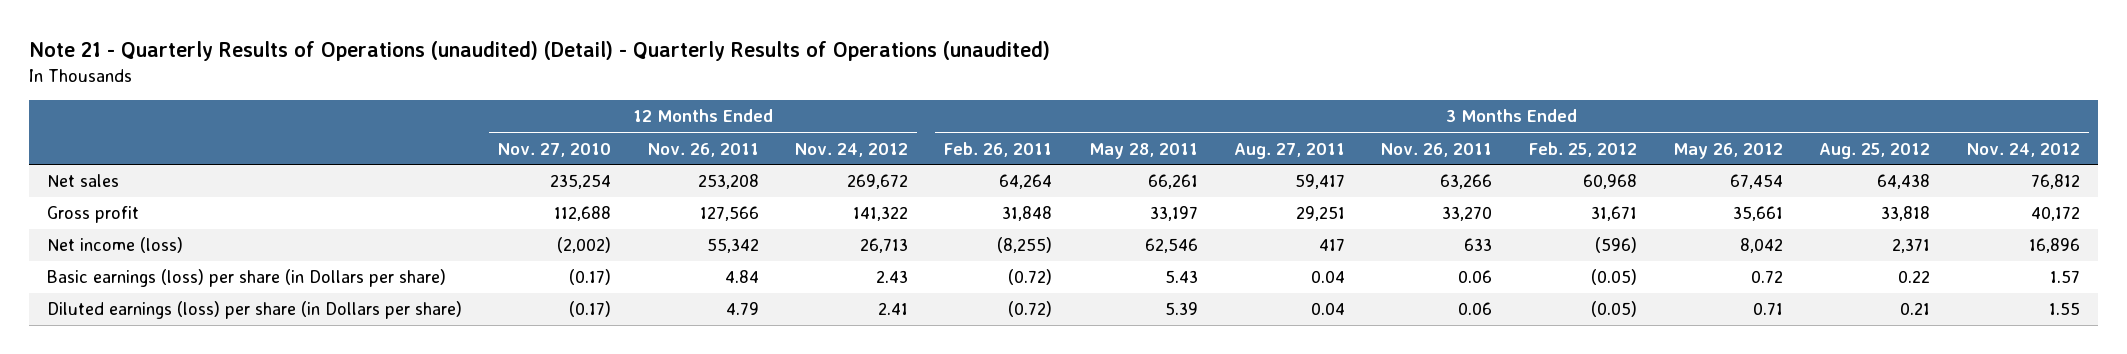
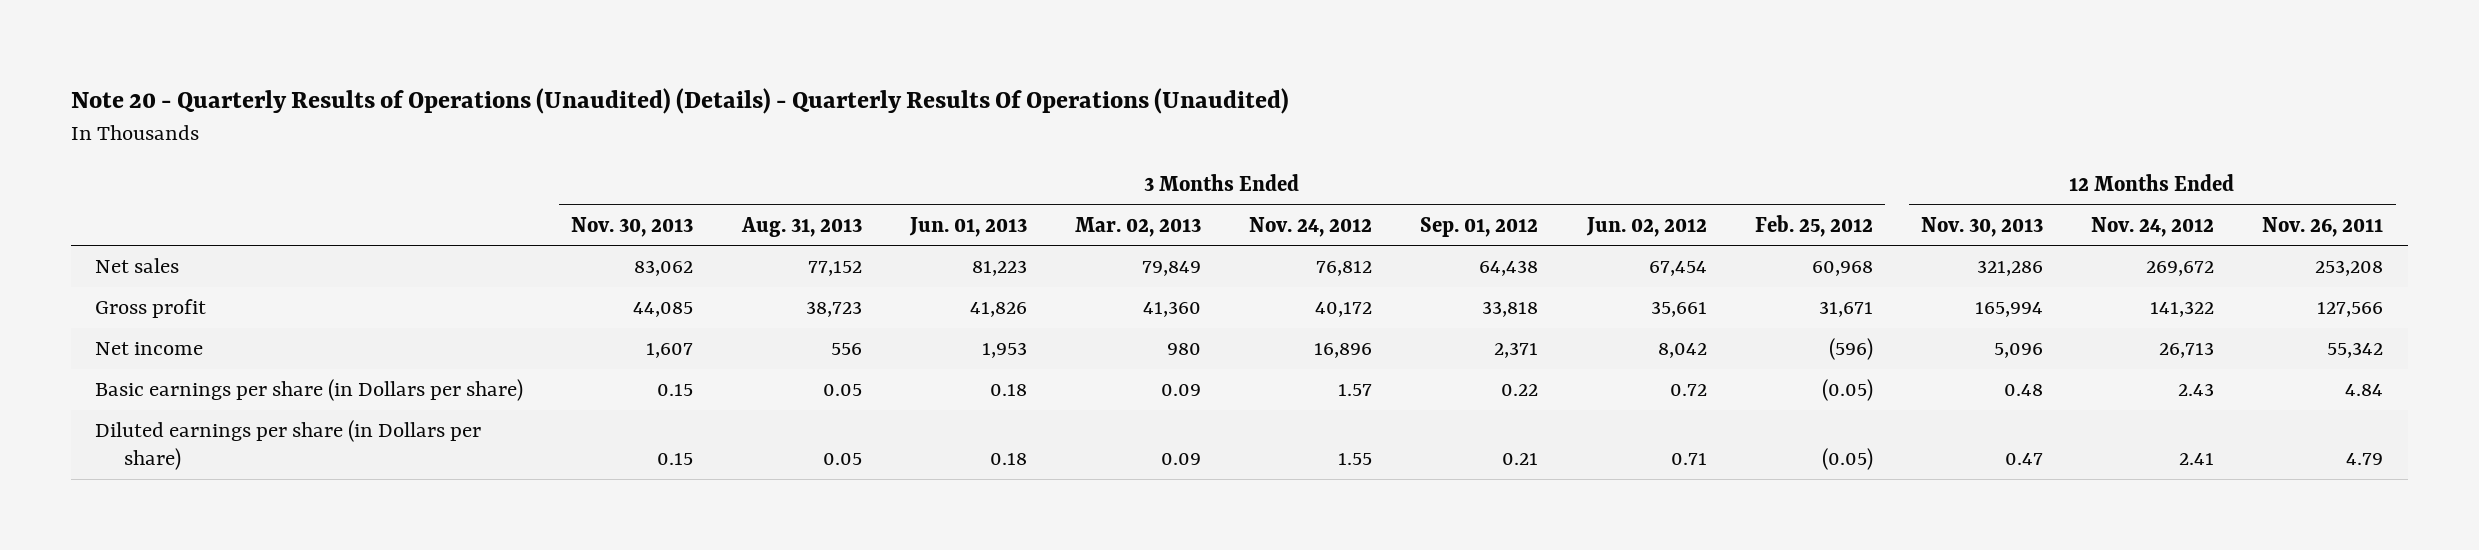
- Note 21 - Quarterly Results of Operations (unaudited) (Detail) - Quarterly Results of Operations (unaudited)
+ Note 20 - Quarterly Results of Operations (Unaudited) (Details) - Quarterly Results Of Operations (Unaudited)
- | 12 Months Ended Nov. 27, 2010 | 12 Months Ended Nov. 26, 2011 | 12 Months Ended Nov. 24, 2012 | 3 Months Ended Feb. 26, 2011 | 3 Months Ended May 28, 2011 | 3 Months Ended Aug. 27, 2011 | 3 Months Ended Nov. 26, 2011 | 3 Months Ended Feb. 25, 2012 | 3 Months Ended May 26, 2012 | 3 Months Ended Aug. 25, 2012 | 3 Months Ended Nov. 24, 2012
+ | 3 Months Ended Nov. 30, 2013 | 3 Months Ended Aug. 31, 2013 | 3 Months Ended Jun. 01, 2013 | 3 Months Ended Mar. 02, 2013 | 3 Months Ended Nov. 24, 2012 | 3 Months Ended Sep. 01, 2012 | 3 Months Ended Jun. 02, 2012 | 3 Months Ended Feb. 25, 2012 | 12 Months Ended Nov. 30, 2013 | 12 Months Ended Nov. 24, 2012 | 12 Months Ended Nov. 26, 2011
- Net income (loss) | (2,002) | 55,342 | 26,713 | (8,255) | 62,546 | 417 | 633 | (596) | 8,042 | 2,371 | 16,896
- Basic earnings (loss) per share (in Dollars per share) | (0.17) | 4.84 | 2.43 | (0.72) | 5.43 | 0.04 | 0.06 | (0.05) | 0.72 | 0.22 | 1.57
- Diluted earnings (loss) per share (in Dollars per share) | (0.17) | 4.79 | 2.41 | (0.72) | 5.39 | 0.04 | 0.06 | (0.05) | 0.71 | 0.21 | 1.55
+ Net income | 1,607 | 556 | 1,953 | 980 | 16,896 | 2,371 | 8,042 | (596) | 5,096 | 26,713 | 55,342
+ Basic earnings per share (in Dollars per share) | 0.15 | 0.05 | 0.18 | 0.09 | 1.57 | 0.22 | 0.72 | (0.05) | 0.48 | 2.43 | 4.84
+ Diluted earnings per share (in Dollars per share) | 0.15 | 0.05 | 0.18 | 0.09 | 1.55 | 0.21 | 0.71 | (0.05) | 0.47 | 2.41 | 4.79

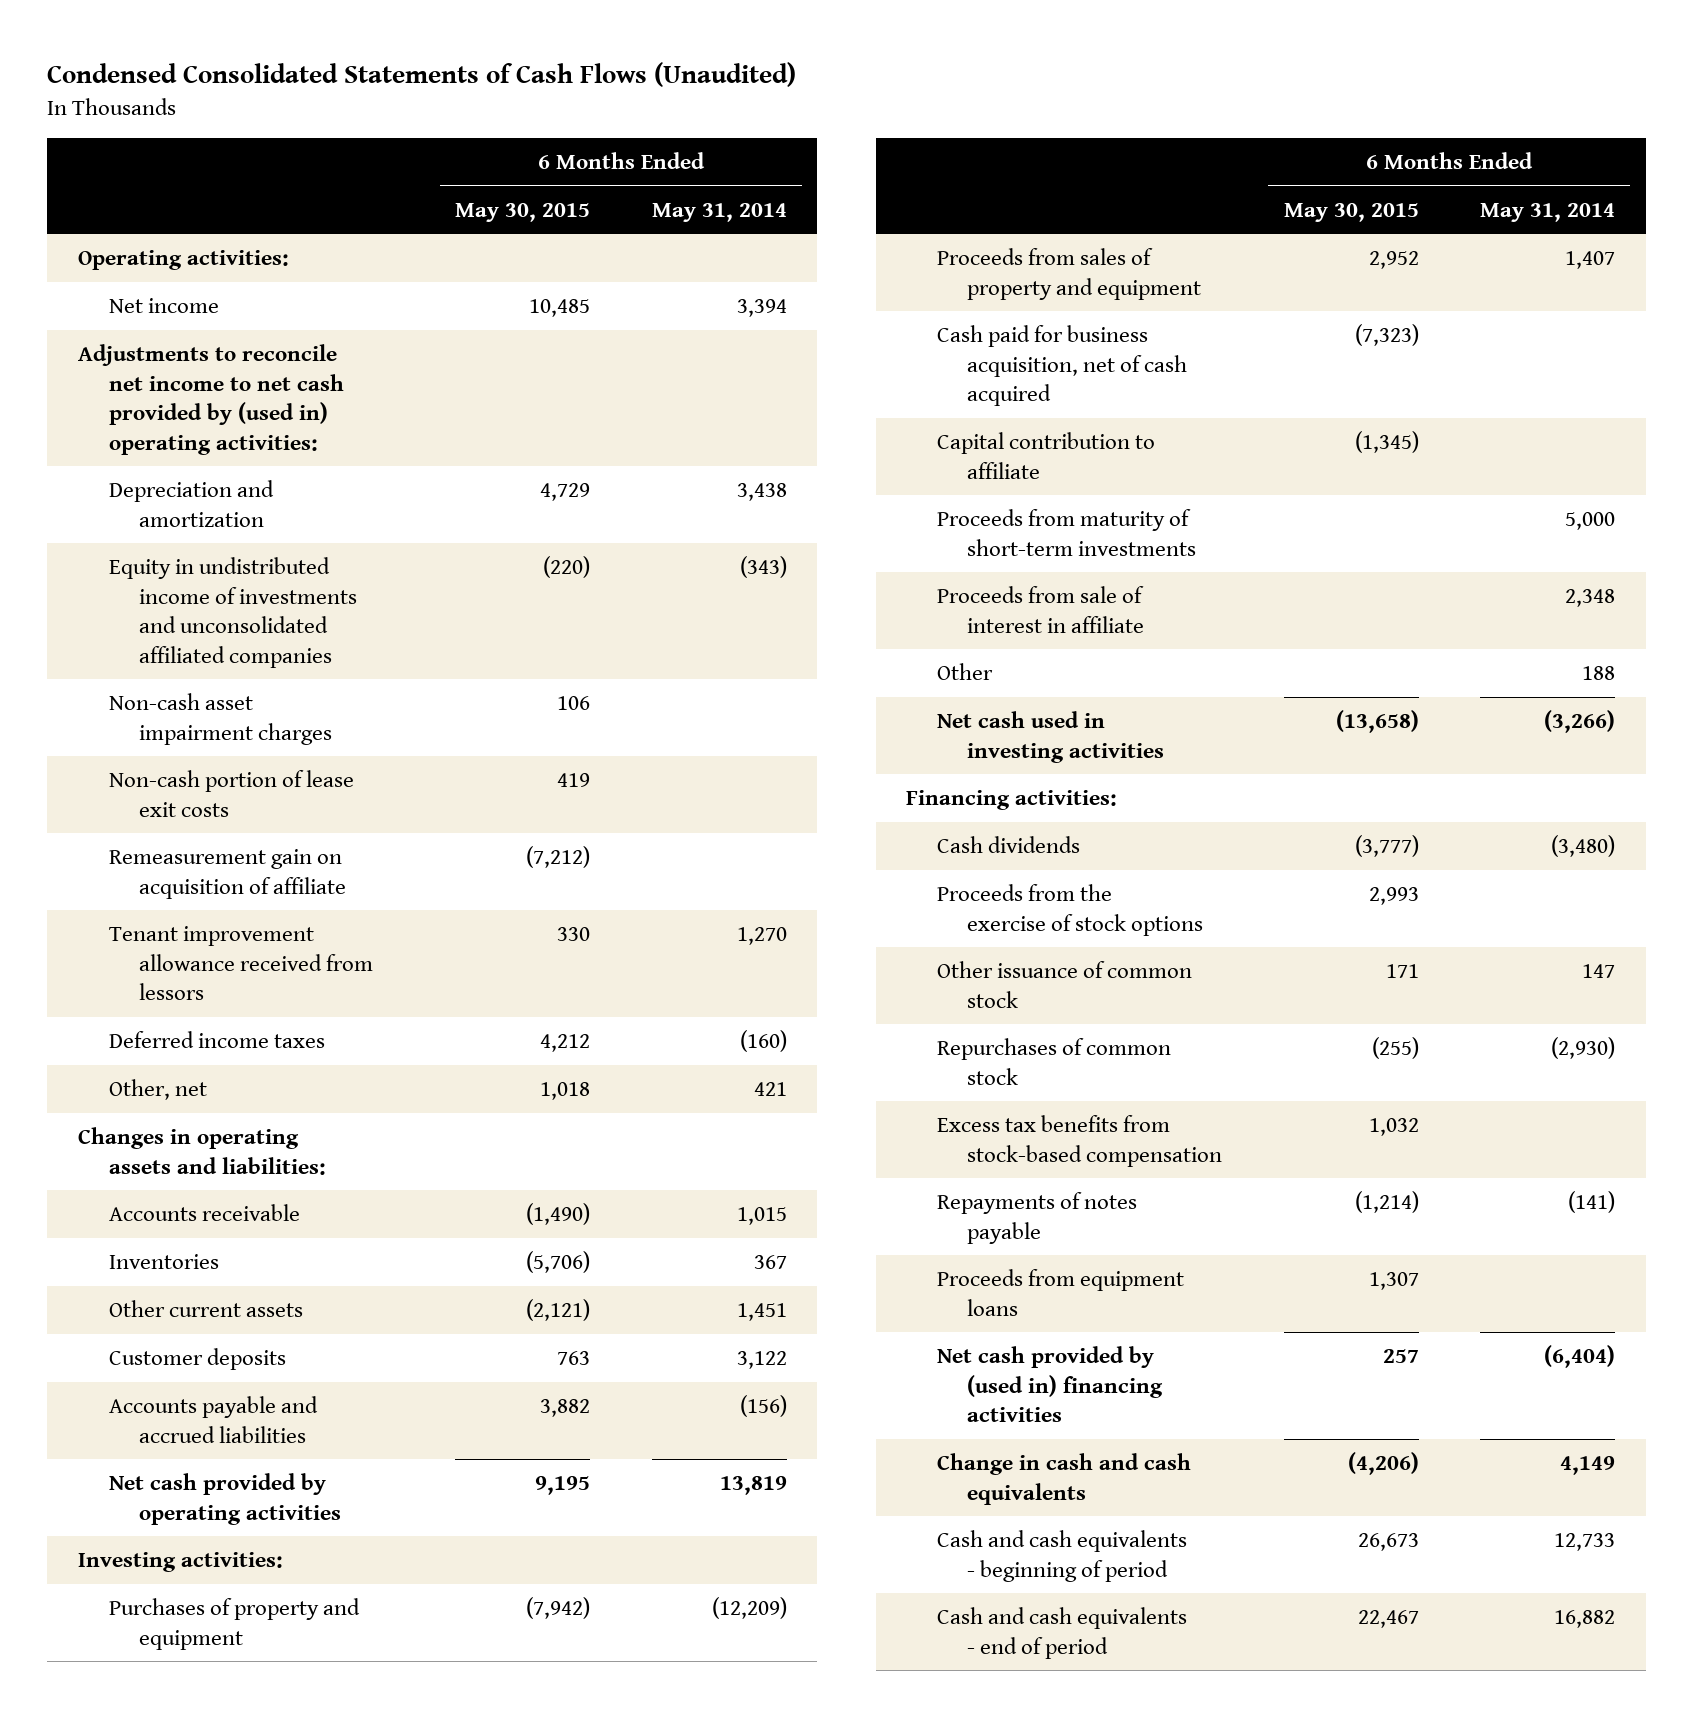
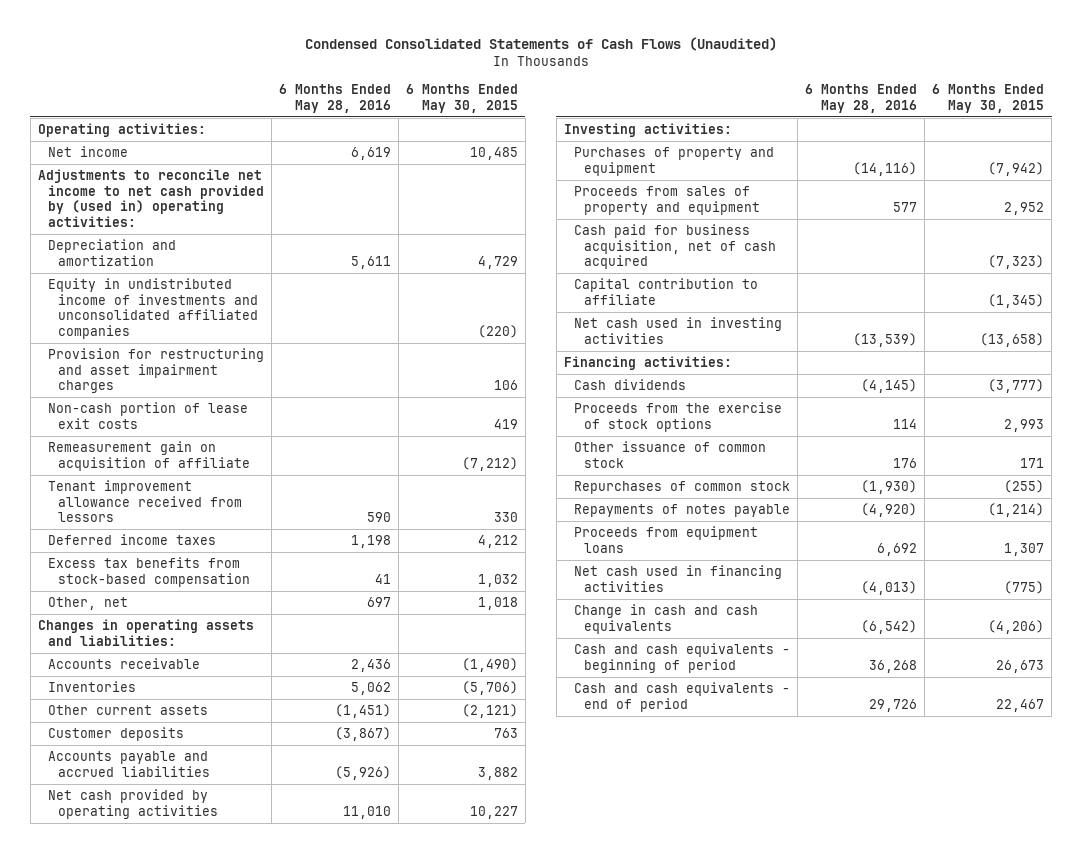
- | 6 Months Ended May 30, 2015 | 6 Months Ended May 31, 2014
+ | 6 Months Ended May 28, 2016 | 6 Months Ended May 30, 2015
- Non-cash asset impairment charges | 106 |
+ Provision for restructuring and asset impairment charges | | 106
moved up: Excess tax benefits from stock-based compensation | 41 | 1,032
- Net cash provided by operating activities | 9,195 | 13,819
+ Net cash provided by operating activities | 11,010 | 10,227
- Proceeds from maturity of short-term investments | | 5,000
- Proceeds from sale of interest in affiliate | | 2,348
- Other | | 188
- Net cash provided by (used in) financing activities | 257 | (6,404)
+ Net cash used in financing activities | (4,013) | (775)

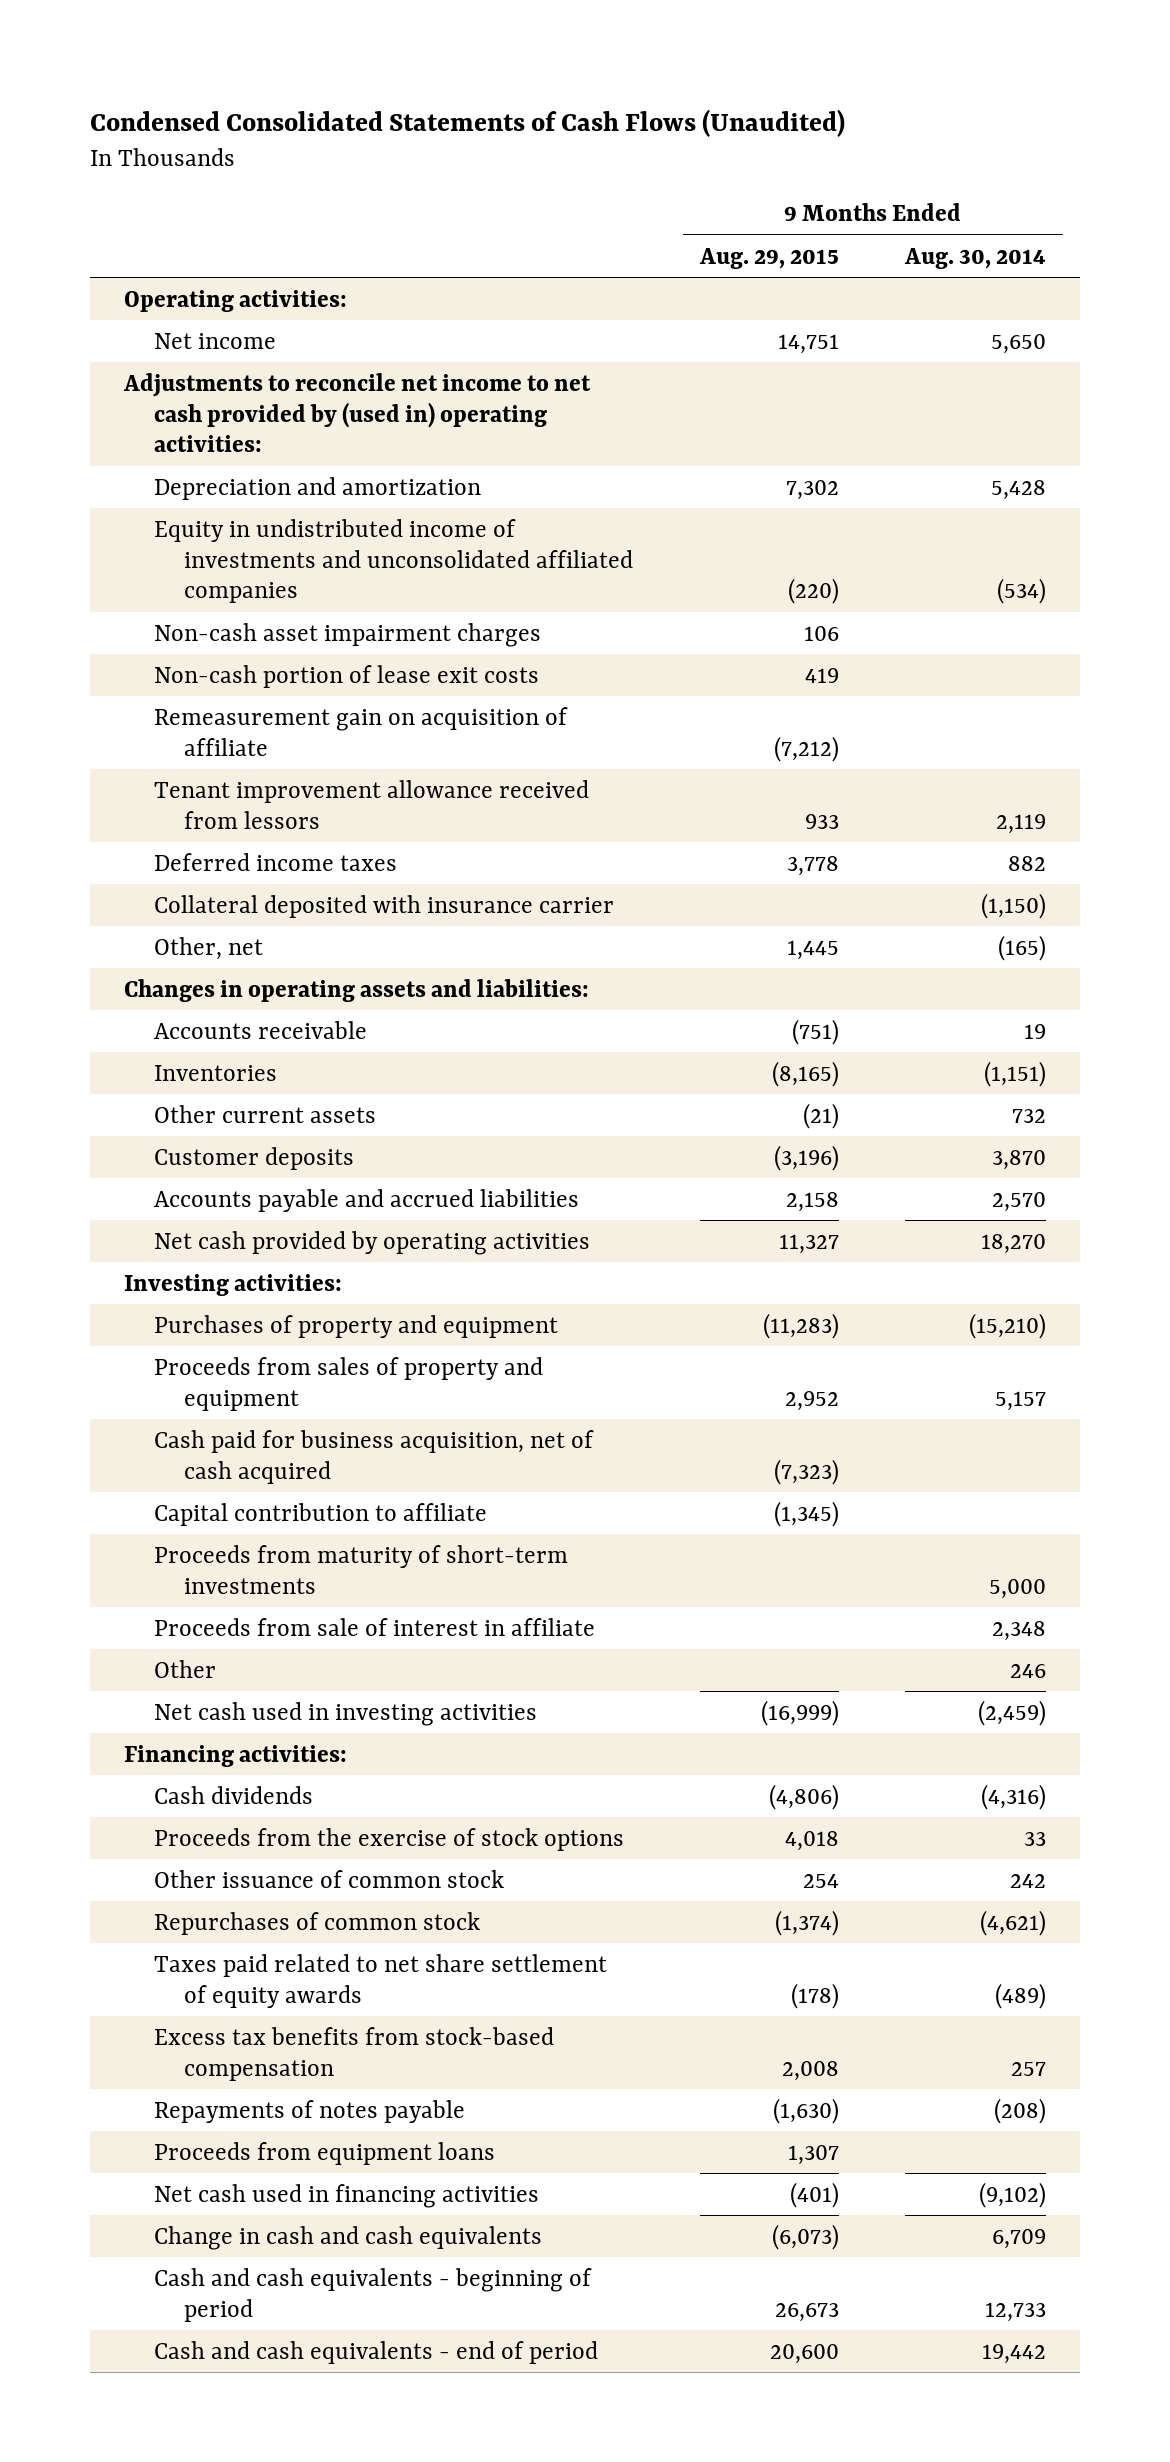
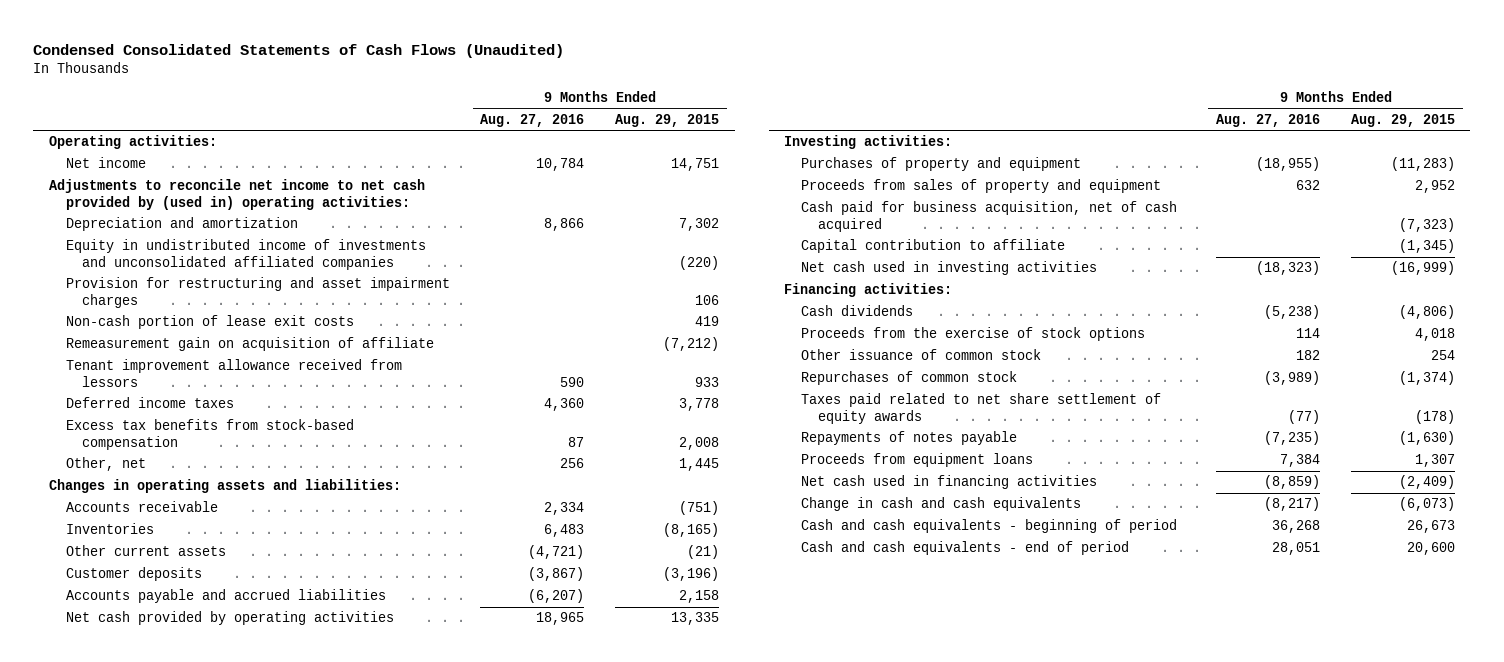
- | 9 Months Ended Aug. 29, 2015 | 9 Months Ended Aug. 30, 2014
+ | 9 Months Ended Aug. 27, 2016 | 9 Months Ended Aug. 29, 2015
- Non-cash asset impairment charges | 106 |
+ Provision for restructuring and asset impairment charges | | 106
- Collateral deposited with insurance carrier | | (1,150)
moved up: Excess tax benefits from stock-based compensation | 87 | 2,008
- Net cash provided by operating activities | 11,327 | 18,270
+ Net cash provided by operating activities | 18,965 | 13,335
- Proceeds from maturity of short-term investments | | 5,000
- Proceeds from sale of interest in affiliate | | 2,348
- Other | | 246
- Net cash used in financing activities | (401) | (9,102)
+ Net cash used in financing activities | (8,859) | (2,409)

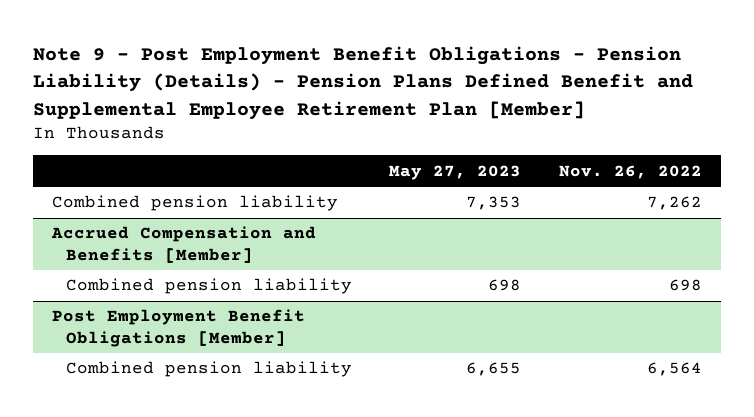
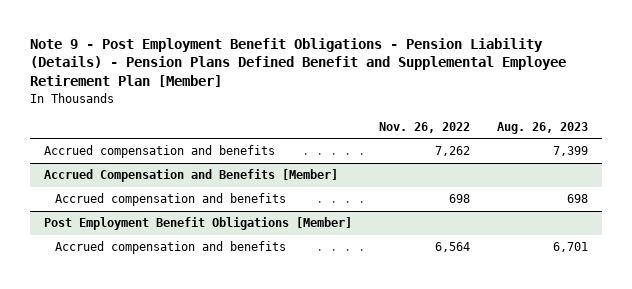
- | May 27, 2023 | Nov. 26, 2022
+ | Nov. 26, 2022 | Aug. 26, 2023
- Combined pension liability | 7,353 | 7,262
+ Accrued compensation and benefits | 7,262 | 7,399
@ Accrued Compensation and Benefits [Member]
- Combined pension liability | 698 | 698
+ Accrued compensation and benefits | 698 | 698
@ Post Employment Benefit Obligations [Member]
- Combined pension liability | 6,655 | 6,564
+ Accrued compensation and benefits | 6,564 | 6,701

